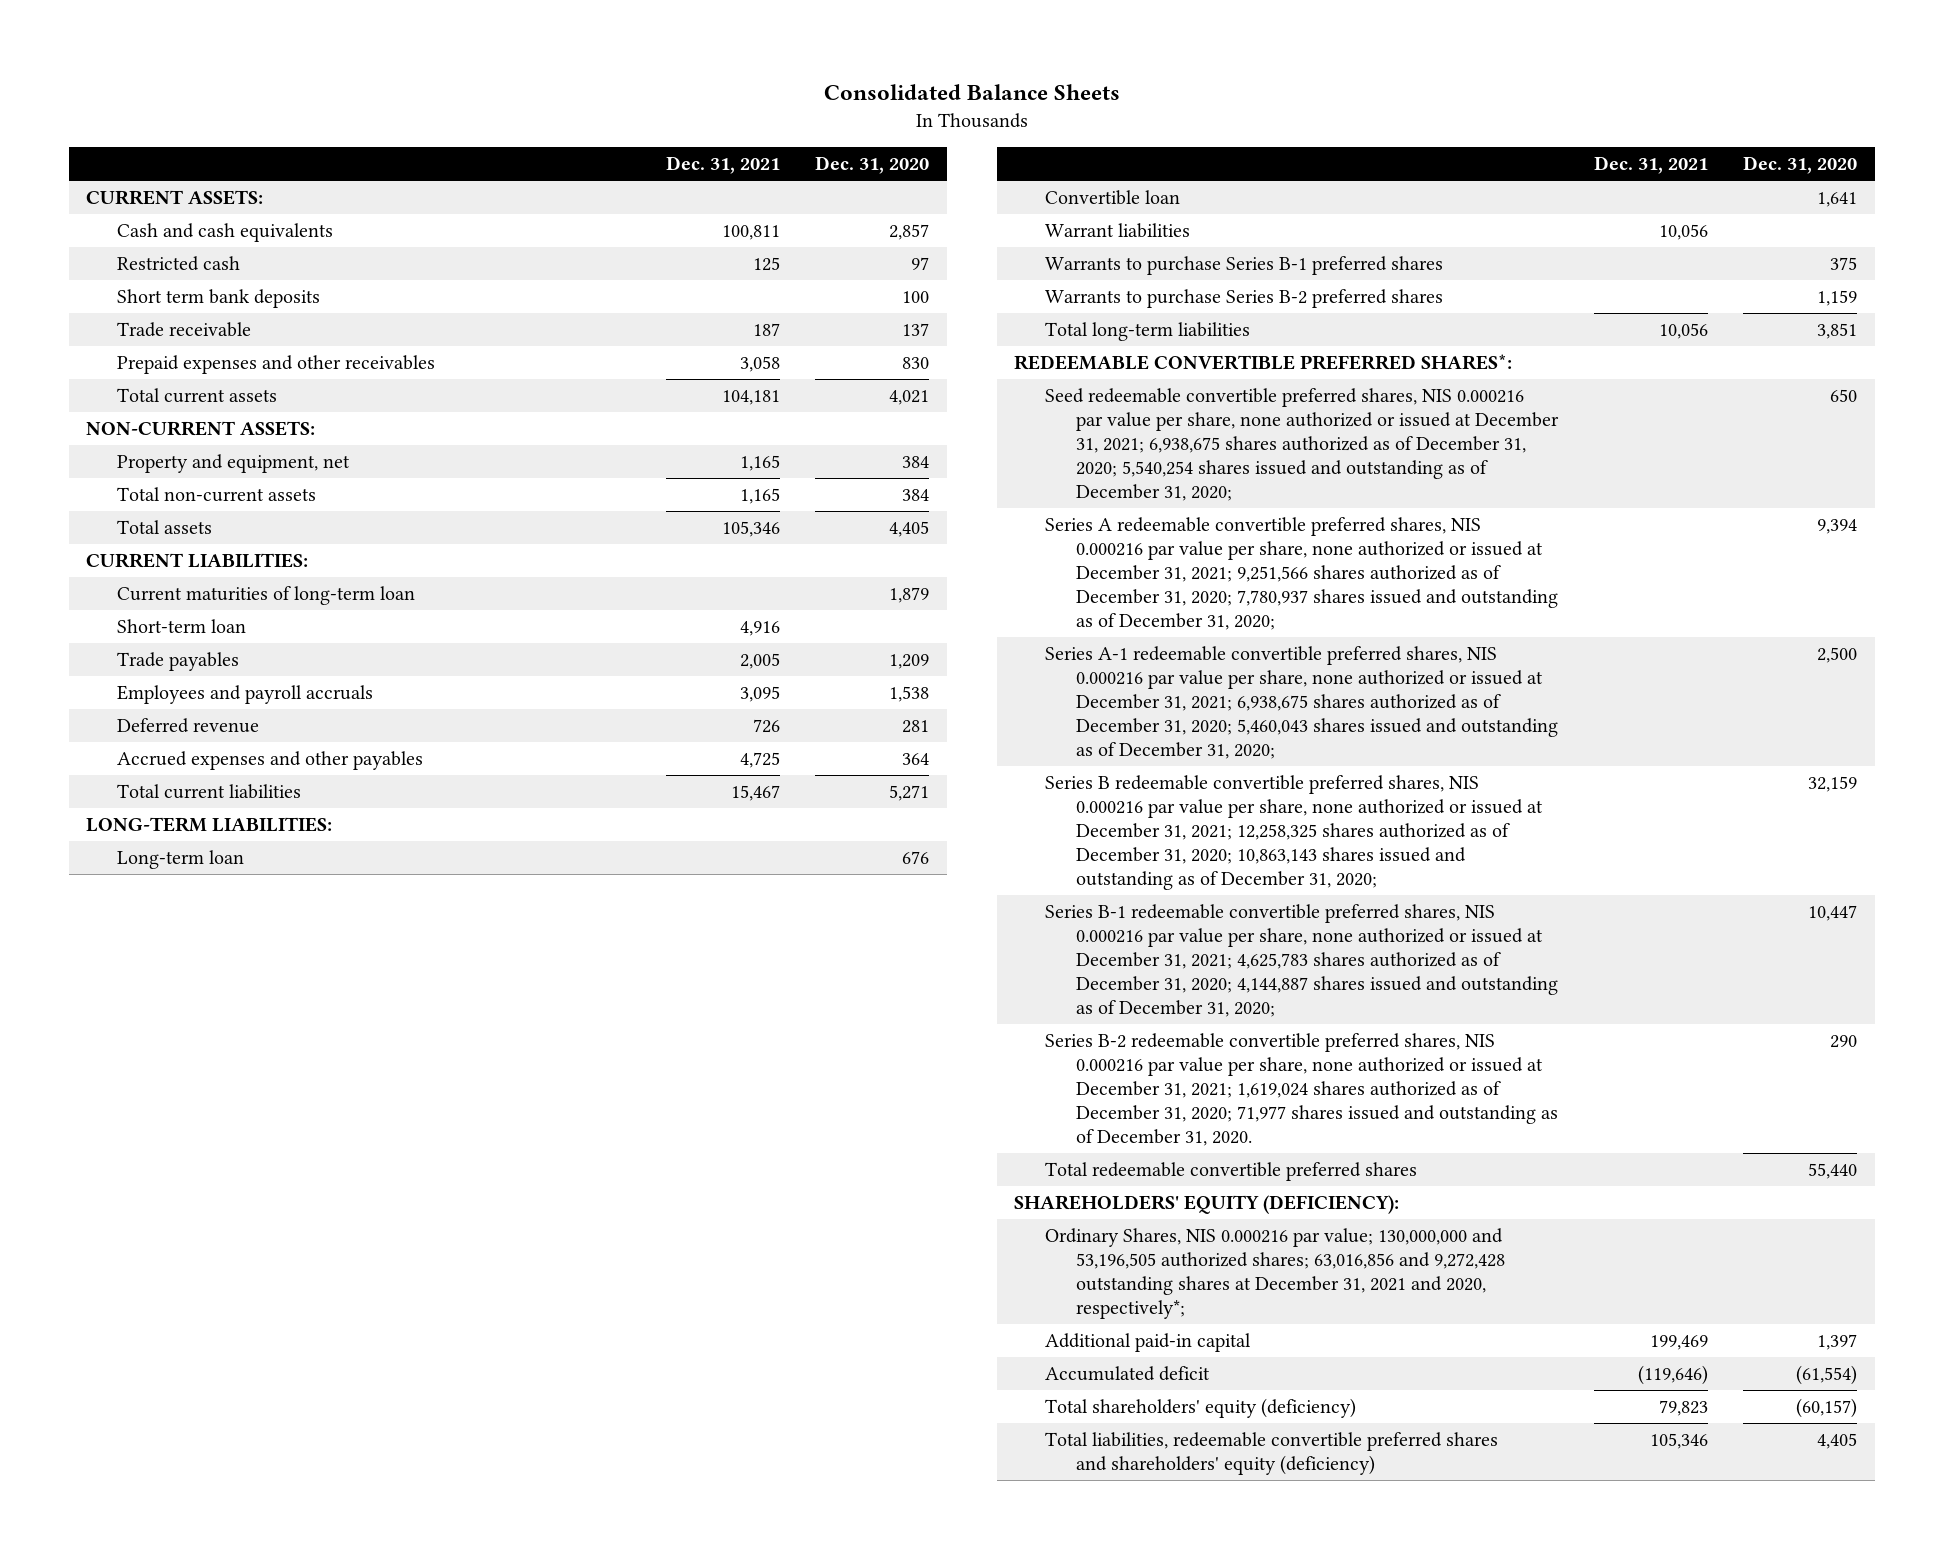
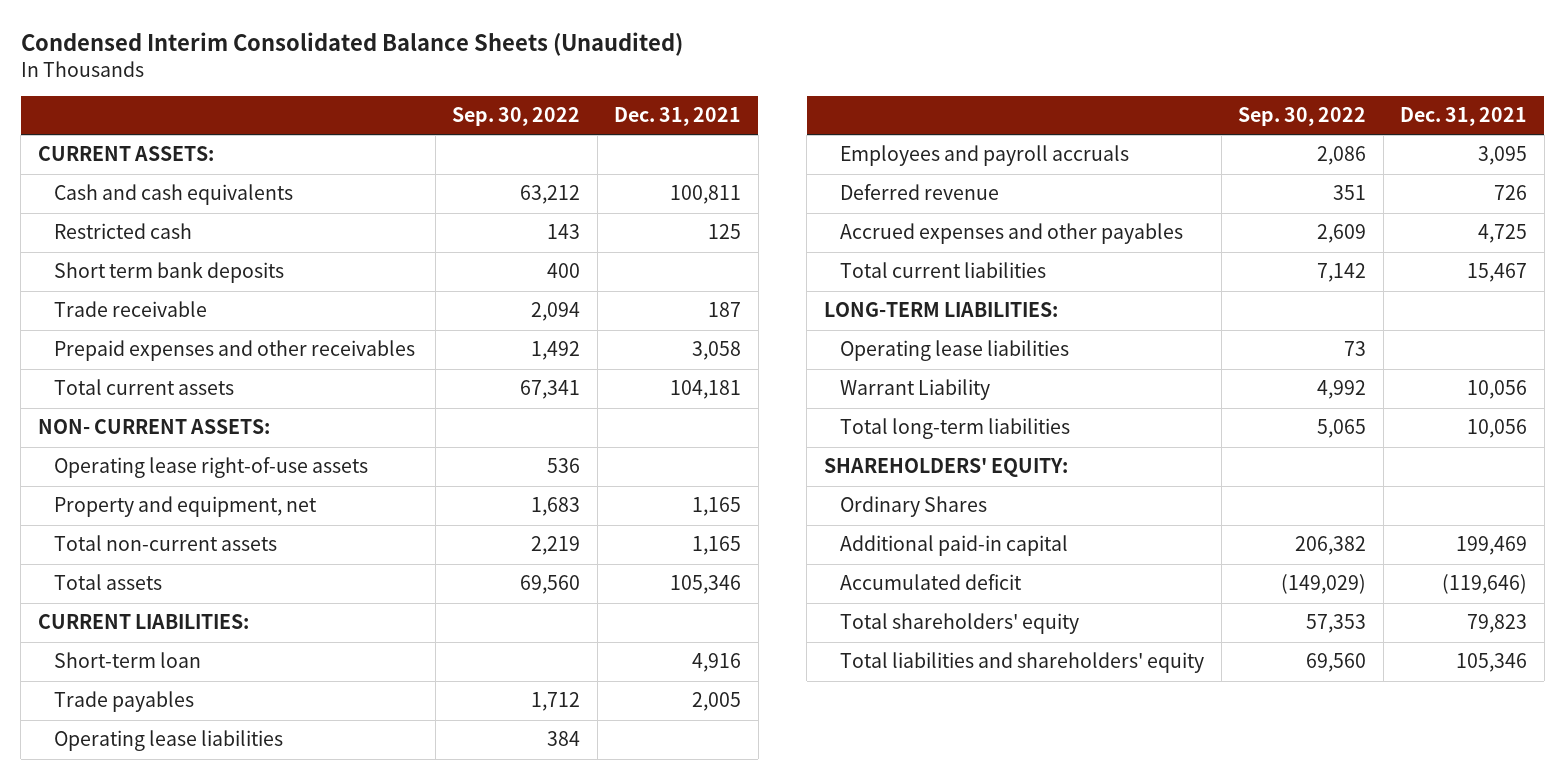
- Consolidated Balance Sheets
+ Condensed Interim Consolidated Balance Sheets (Unaudited)
- | Dec. 31, 2021 | Dec. 31, 2020
+ | Sep. 30, 2022 | Dec. 31, 2021
- NON-CURRENT ASSETS:
+ NON- CURRENT ASSETS:
+ Operating lease right-of-use assets | 536 |
- Current maturities of long-term loan | | 1,879
+ Operating lease liabilities | 384 |
- Long-term loan | | 676
- Convertible loan | | 1,641
- Warrant liabilities | 10,056 |
- Warrants to purchase Series B-1 preferred shares | | 375
- Warrants to purchase Series B-2 preferred shares | | 1,159
+ Operating lease liabilities | 73 |
+ Warrant Liability | 4,992 | 10,056
- REDEEMABLE CONVERTIBLE PREFERRED SHARES*:
- Seed redeemable convertible preferred shares, NIS 0.000216 par value per share, none authorized or issued at December 31, 2021; 6,938,675 shares authorized as of December 31, 2020; 5,540,254 shares issued and outstanding as of December 31, 2020; | | 650
- Series A redeemable convertible preferred shares, NIS 0.000216 par value per share, none authorized or issued at December 31, 2021; 9,251,566 shares authorized as of December 31, 2020; 7,780,937 shares issued and outstanding as of December 31, 2020; | | 9,394
- Series A-1 redeemable convertible preferred shares, NIS 0.000216 par value per share, none authorized or issued at December 31, 2021; 6,938,675 shares authorized as of December 31, 2020; 5,460,043 shares issued and outstanding as of December 31, 2020; | | 2,500
- Series B redeemable convertible preferred shares, NIS 0.000216 par value per share, none authorized or issued at December 31, 2021; 12,258,325 shares authorized as of December 31, 2020; 10,863,143 shares issued and outstanding as of December 31, 2020; | | 32,159
- Series B-1 redeemable convertible preferred shares, NIS 0.000216 par value per share, none authorized or issued at December 31, 2021; 4,625,783 shares authorized as of December 31, 2020; 4,144,887 shares issued and outstanding as of December 31, 2020; | | 10,447
- Series B-2 redeemable convertible preferred shares, NIS 0.000216 par value per share, none authorized or issued at December 31, 2021; 1,619,024 shares authorized as of December 31, 2020; 71,977 shares issued and outstanding as of December 31, 2020. | | 290
- Total redeemable convertible preferred shares | | 55,440
- SHAREHOLDERS' EQUITY (DEFICIENCY):
- Ordinary Shares, NIS 0.000216 par value; 130,000,000 and 53,196,505 authorized shares; 63,016,856 and 9,272,428 outstanding shares at December 31, 2021 and 2020, respectively*;
+ SHAREHOLDERS' EQUITY:
+ Ordinary Shares
- Total shareholders' equity (deficiency) | 79,823 | (60,157)
- Total liabilities, redeemable convertible preferred shares and shareholders' equity (deficiency) | 105,346 | 4,405
+ Total shareholders' equity | 57,353 | 79,823
+ Total liabilities and shareholders' equity | 69,560 | 105,346

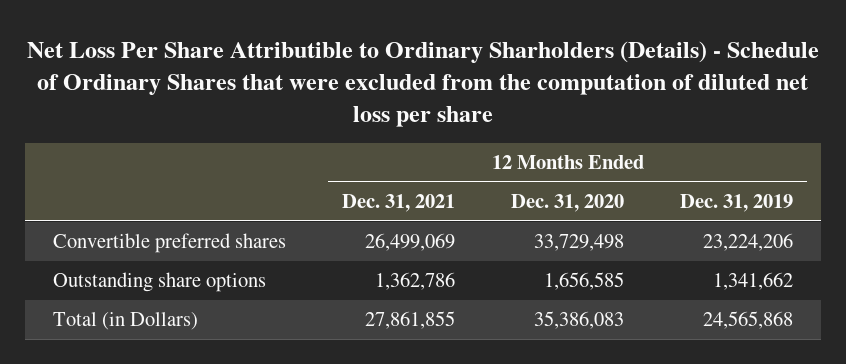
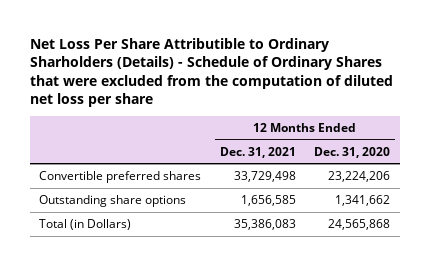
- | 12 Months Ended Dec. 31, 2021 | 12 Months Ended Dec. 31, 2020 | 12 Months Ended Dec. 31, 2019
+ | 12 Months Ended Dec. 31, 2021 | 12 Months Ended Dec. 31, 2020
- Convertible preferred shares | 26,499,069 | 33,729,498 | 23,224,206
- Outstanding share options | 1,362,786 | 1,656,585 | 1,341,662
- Total (in Dollars) | 27,861,855 | 35,386,083 | 24,565,868
+ Convertible preferred shares | 33,729,498 | 23,224,206
+ Outstanding share options | 1,656,585 | 1,341,662
+ Total (in Dollars) | 35,386,083 | 24,565,868

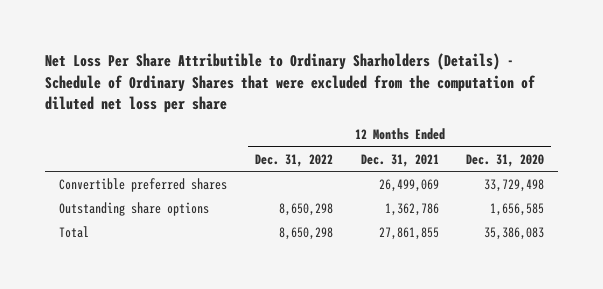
- | 12 Months Ended Dec. 31, 2021 | 12 Months Ended Dec. 31, 2020
+ | 12 Months Ended Dec. 31, 2022 | 12 Months Ended Dec. 31, 2021 | 12 Months Ended Dec. 31, 2020
- Convertible preferred shares | 33,729,498 | 23,224,206
- Outstanding share options | 1,656,585 | 1,341,662
- Total (in Dollars) | 35,386,083 | 24,565,868
+ Convertible preferred shares | | 26,499,069 | 33,729,498
+ Outstanding share options | 8,650,298 | 1,362,786 | 1,656,585
+ Total | 8,650,298 | 27,861,855 | 35,386,083

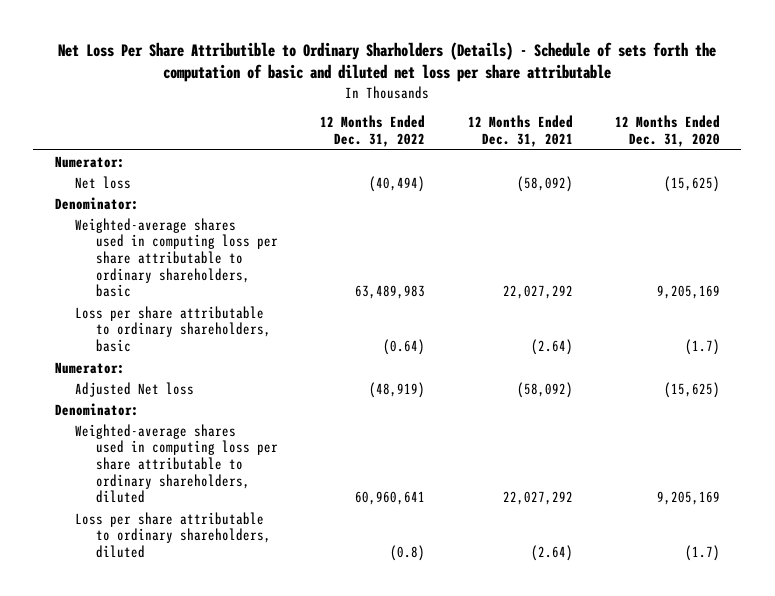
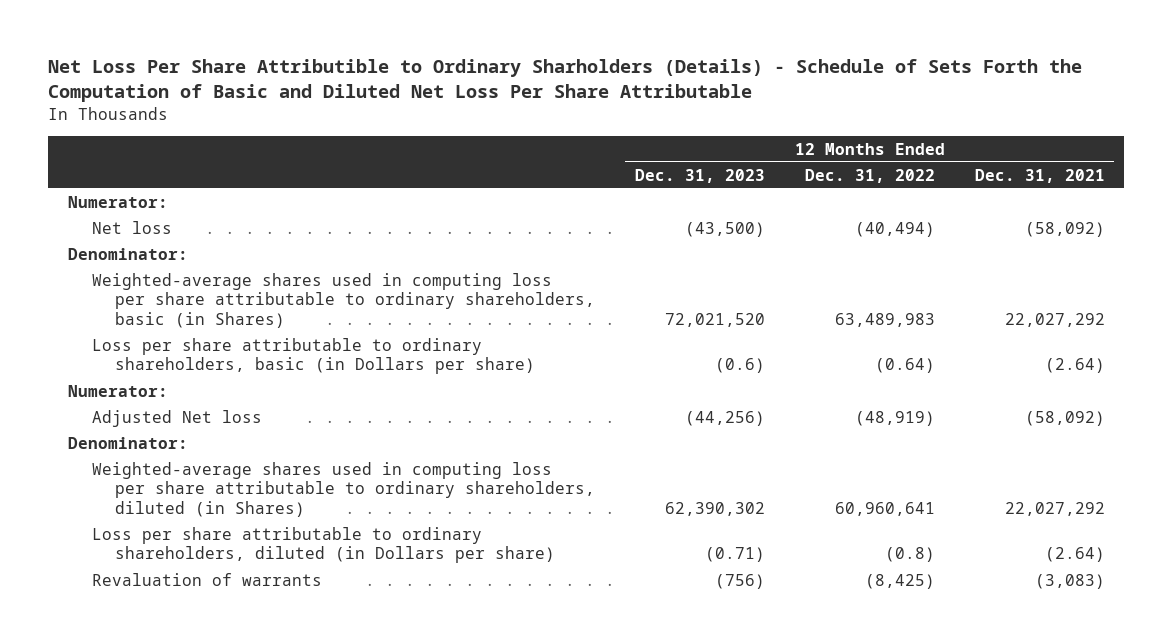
- Net Loss Per Share Attributible to Ordinary Sharholders (Details) - Schedule of sets forth the computation of basic and diluted net loss per share attributable
+ Net Loss Per Share Attributible to Ordinary Sharholders (Details) - Schedule of Sets Forth the Computation of Basic and Diluted Net Loss Per Share Attributable
- | 12 Months Ended Dec. 31, 2022 | 12 Months Ended Dec. 31, 2021 | 12 Months Ended Dec. 31, 2020
+ | 12 Months Ended Dec. 31, 2023 | 12 Months Ended Dec. 31, 2022 | 12 Months Ended Dec. 31, 2021
- Weighted-average shares used in computing loss per share attributable to ordinary shareholders, basic | 63,489,983 | 22,027,292 | 9,205,169
- Loss per share attributable to ordinary shareholders, basic | (0.64) | (2.64) | (1.7)
+ Weighted-average shares used in computing loss per share attributable to ordinary shareholders, basic (in Shares) | 72,021,520 | 63,489,983 | 22,027,292
+ Loss per share attributable to ordinary shareholders, basic (in Dollars per share) | (0.6) | (0.64) | (2.64)
- Weighted-average shares used in computing loss per share attributable to ordinary shareholders, diluted | 60,960,641 | 22,027,292 | 9,205,169
- Loss per share attributable to ordinary shareholders, diluted | (0.8) | (2.64) | (1.7)
+ Weighted-average shares used in computing loss per share attributable to ordinary shareholders, diluted (in Shares) | 62,390,302 | 60,960,641 | 22,027,292
+ Loss per share attributable to ordinary shareholders, diluted (in Dollars per share) | (0.71) | (0.8) | (2.64)
+ Revaluation of warrants | (756) | (8,425) | (3,083)

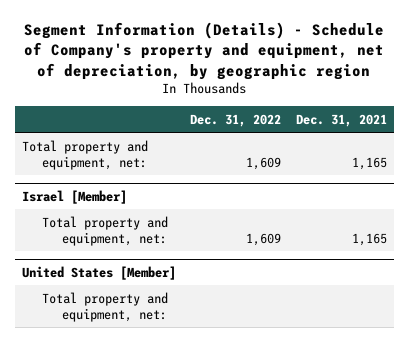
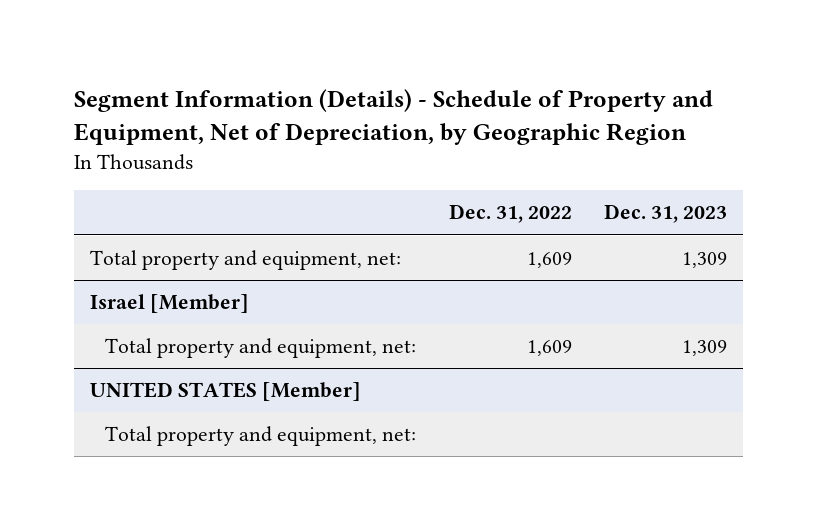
- Segment Information (Details) - Schedule of Company's property and equipment, net of depreciation, by geographic region
+ Segment Information (Details) - Schedule of Property and Equipment, Net of Depreciation, by Geographic Region
- | Dec. 31, 2022 | Dec. 31, 2021
+ | Dec. 31, 2022 | Dec. 31, 2023
- United States [Member]
+ UNITED STATES [Member]

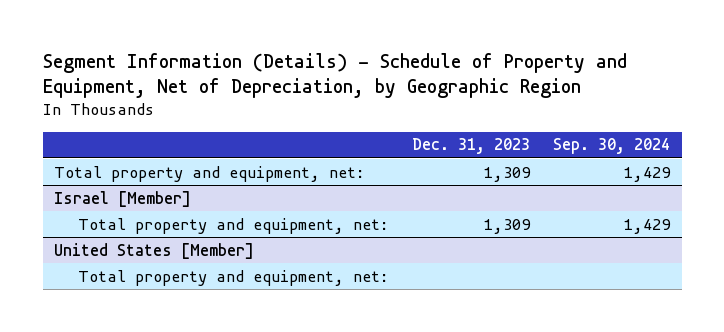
- | Dec. 31, 2022 | Dec. 31, 2023
+ | Dec. 31, 2023 | Sep. 30, 2024
- UNITED STATES [Member]
+ United States [Member]

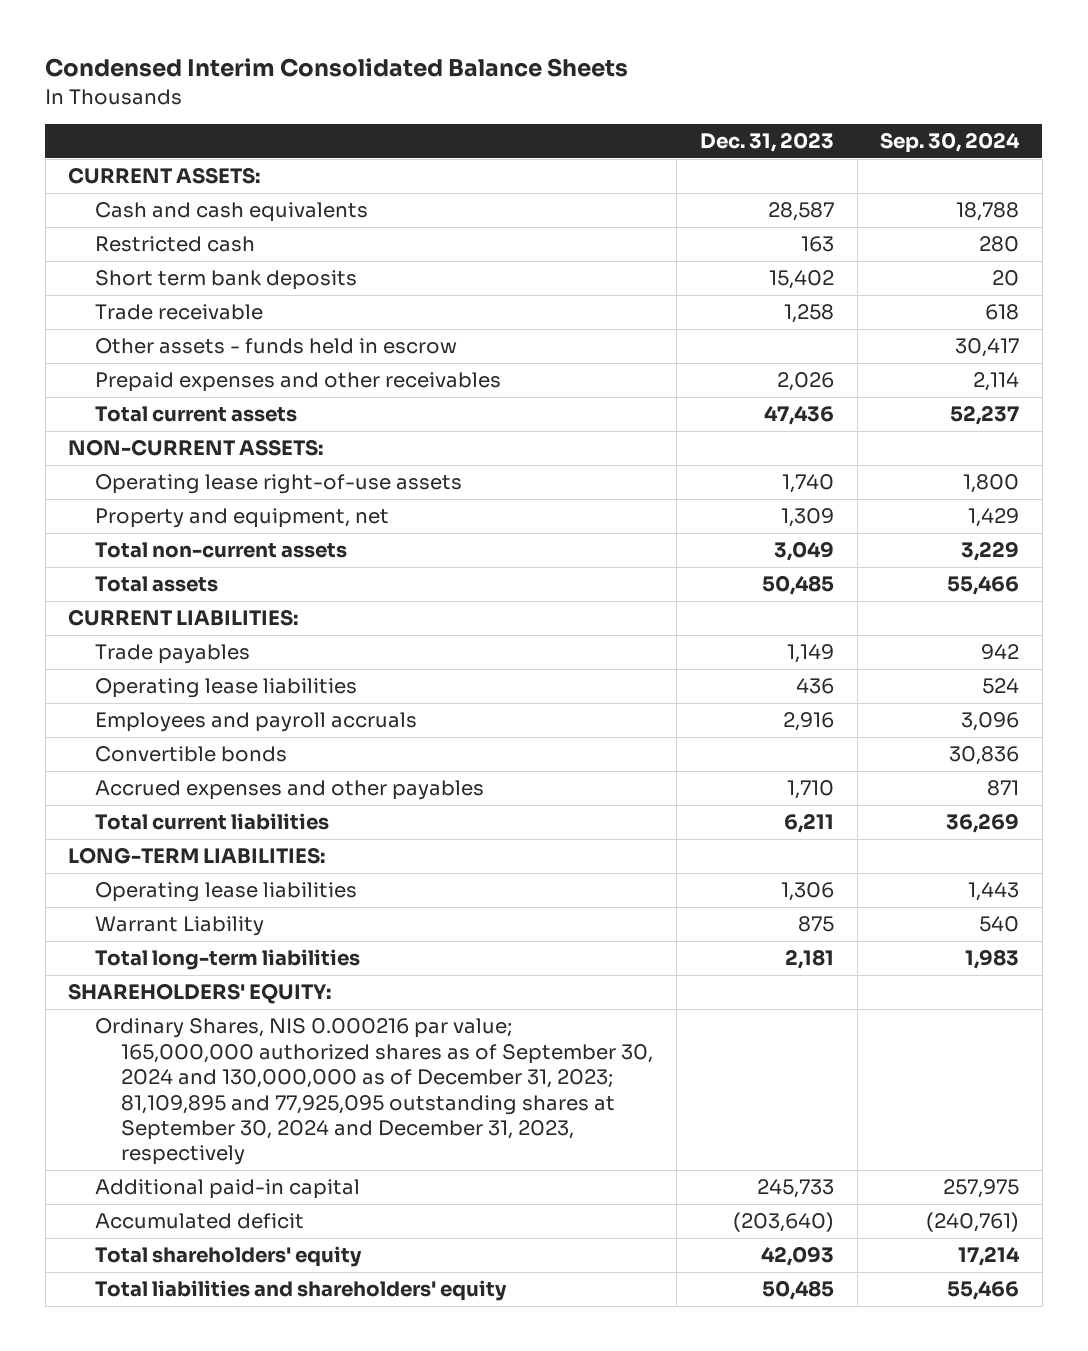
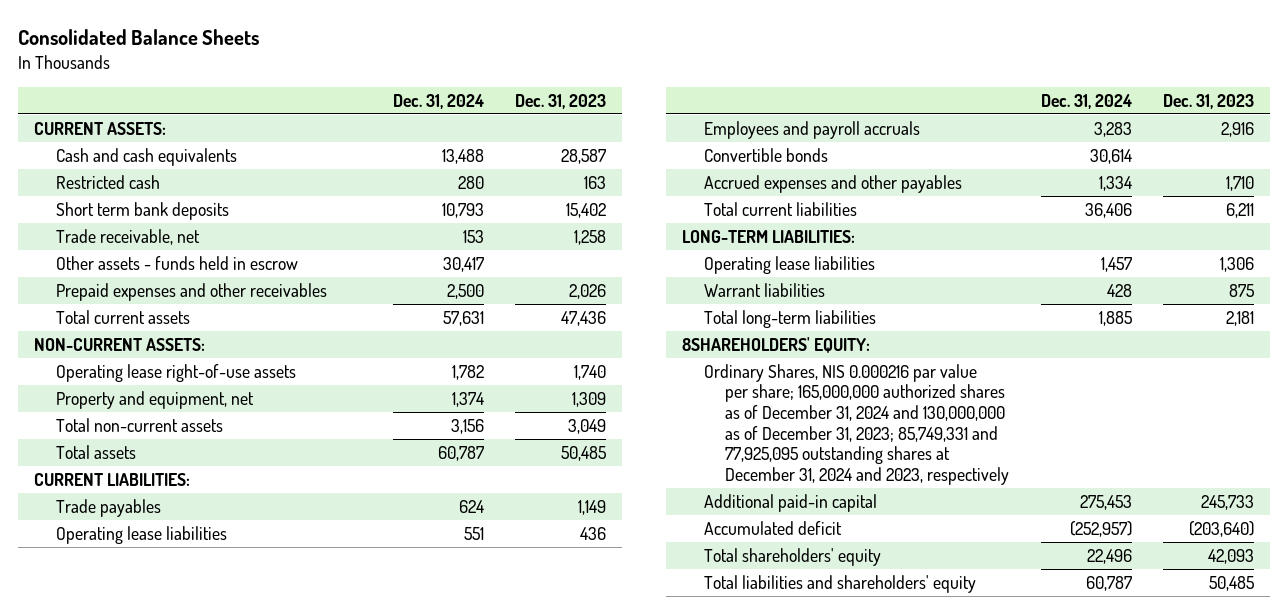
- Condensed Interim Consolidated Balance Sheets
+ Consolidated Balance Sheets
- | Dec. 31, 2023 | Sep. 30, 2024
+ | Dec. 31, 2024 | Dec. 31, 2023
- Trade receivable | 1,258 | 618
+ Trade receivable, net | 153 | 1,258
- Warrant Liability | 875 | 540
+ Warrant liabilities | 428 | 875
- SHAREHOLDERS' EQUITY:
- Ordinary Shares, NIS 0.000216 par value; 165,000,000 authorized shares as of September 30, 2024 and 130,000,000 as of December 31, 2023; 81,109,895 and 77,925,095 outstanding shares at September 30, 2024 and December 31, 2023, respectively
+ 8SHAREHOLDERS' EQUITY:
+ Ordinary Shares, NIS 0.000216 par value per share; 165,000,000 authorized shares as of December 31, 2024 and 130,000,000 as of December 31, 2023; 85,749,331 and 77,925,095 outstanding shares at December 31, 2024 and 2023, respectively

